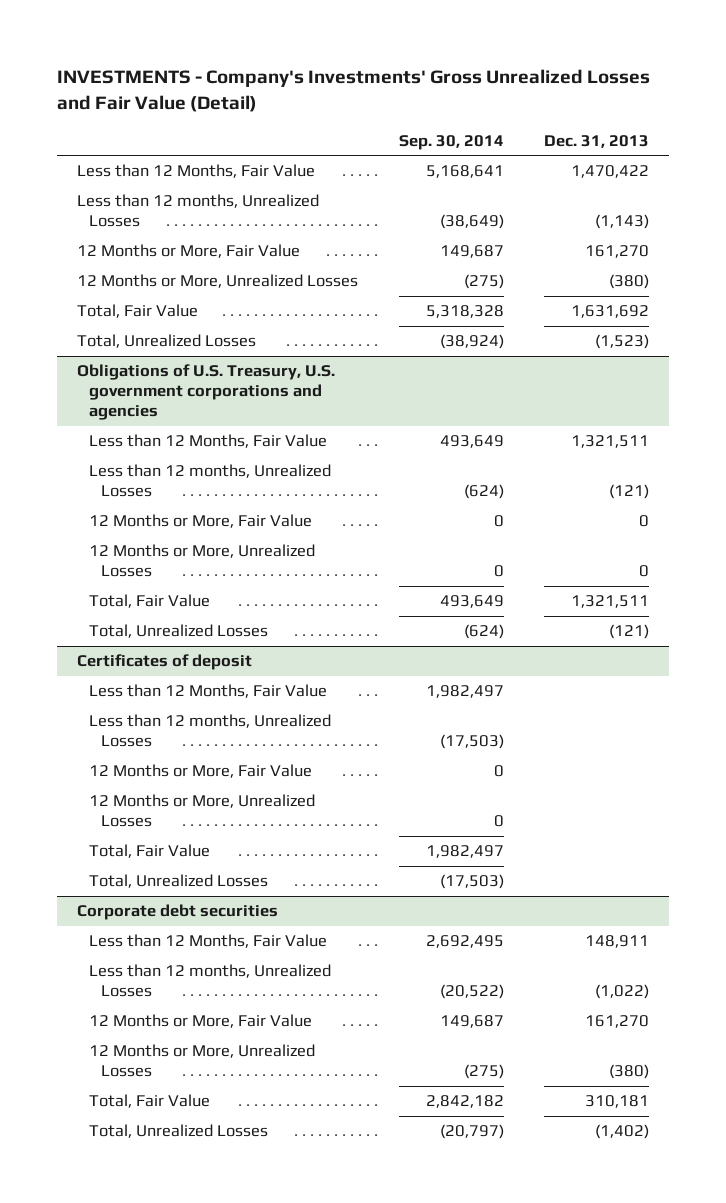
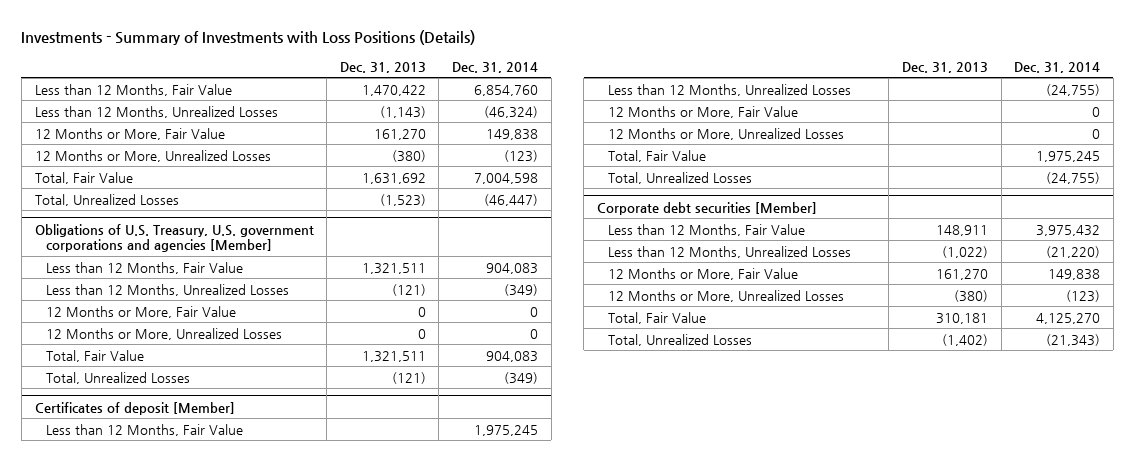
- INVESTMENTS - Company's Investments' Gross Unrealized Losses and Fair Value (Detail)
+ Investments - Summary of Investments with Loss Positions (Details)
- | Sep. 30, 2014 | Dec. 31, 2013
+ | Dec. 31, 2013 | Dec. 31, 2014
- Less than 12 months, Unrealized Losses | (38,649) | (1,143)
+ Less than 12 Months, Unrealized Losses | (1,143) | (46,324)
- Obligations of U.S. Treasury, U.S. government corporations and agencies
+ Obligations of U.S. Treasury, U.S. government corporations and agencies [Member]
- Less than 12 months, Unrealized Losses | (624) | (121)
+ Less than 12 Months, Unrealized Losses | (121) | (349)
- Certificates of deposit
+ Certificates of deposit [Member]
- Less than 12 months, Unrealized Losses | (17,503) |
+ Less than 12 Months, Unrealized Losses | | (24,755)
- Corporate debt securities
+ Corporate debt securities [Member]
- Less than 12 months, Unrealized Losses | (20,522) | (1,022)
+ Less than 12 Months, Unrealized Losses | (1,022) | (21,220)

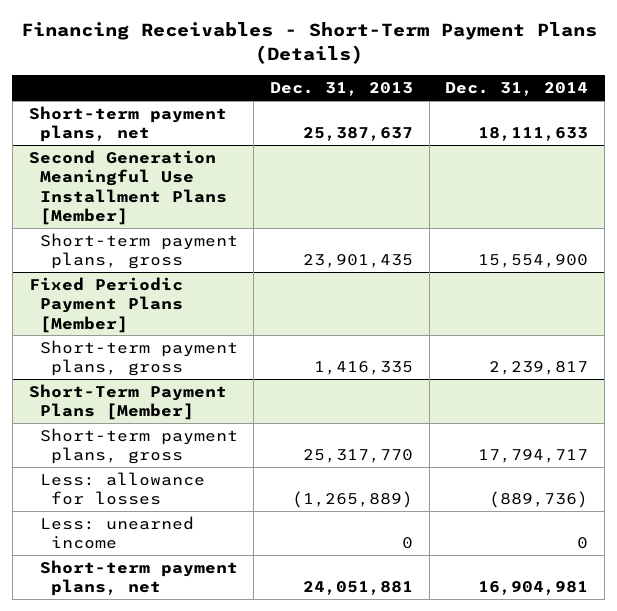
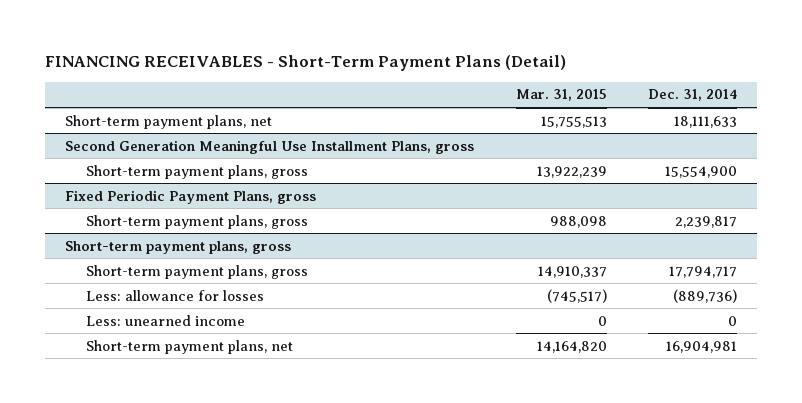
- Financing Receivables - Short-Term Payment Plans (Details)
+ FINANCING RECEIVABLES - Short-Term Payment Plans (Detail)
- | Dec. 31, 2013 | Dec. 31, 2014
+ | Mar. 31, 2015 | Dec. 31, 2014
- Second Generation Meaningful Use Installment Plans [Member]
+ Second Generation Meaningful Use Installment Plans, gross
- Fixed Periodic Payment Plans [Member]
+ Fixed Periodic Payment Plans, gross
- Short-Term Payment Plans [Member]
+ Short-term payment plans, gross

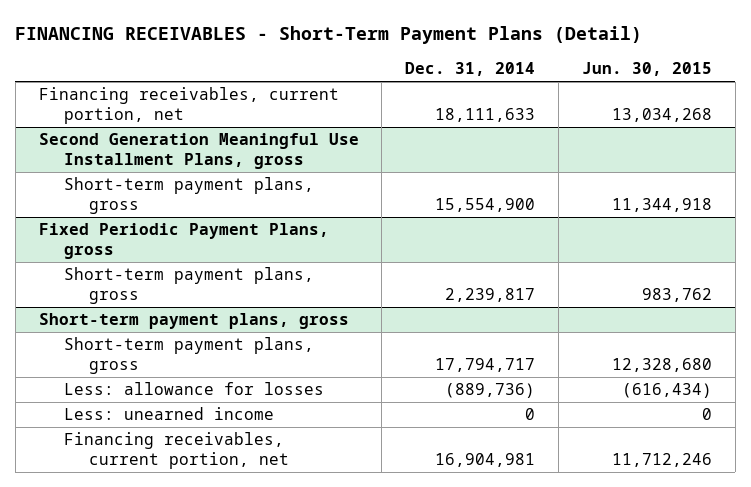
- | Mar. 31, 2015 | Dec. 31, 2014
+ | Dec. 31, 2014 | Jun. 30, 2015
- Short-term payment plans, net | 15,755,513 | 18,111,633
+ Financing receivables, current portion, net | 18,111,633 | 13,034,268
@ Short-term payment plans, gross
- Short-term payment plans, net | 14,164,820 | 16,904,981
+ Financing receivables, current portion, net | 16,904,981 | 11,712,246

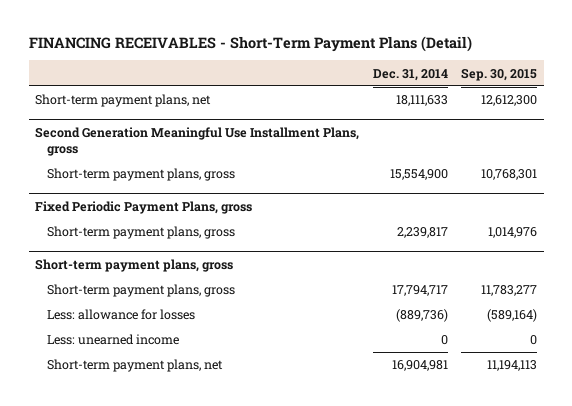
- | Dec. 31, 2014 | Jun. 30, 2015
+ | Dec. 31, 2014 | Sep. 30, 2015
- Financing receivables, current portion, net | 18,111,633 | 13,034,268
+ Short-term payment plans, net | 18,111,633 | 12,612,300
@ Short-term payment plans, gross
- Financing receivables, current portion, net | 16,904,981 | 11,712,246
+ Short-term payment plans, net | 16,904,981 | 11,194,113

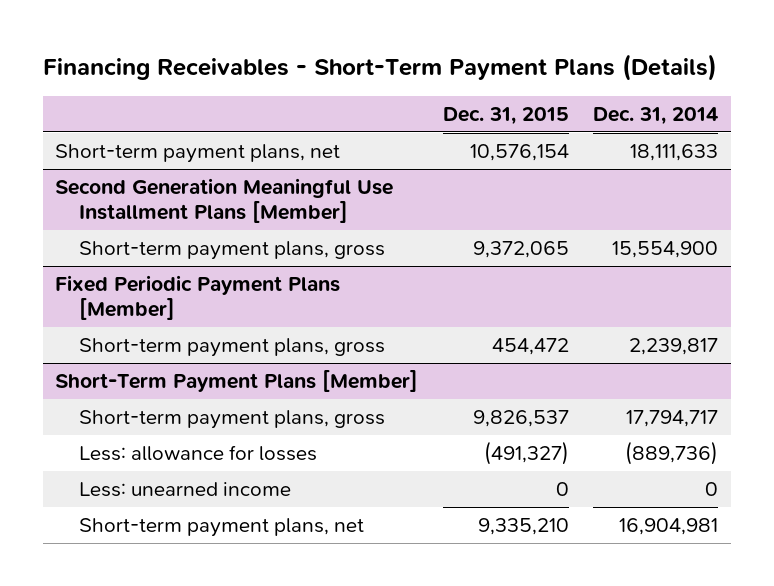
- FINANCING RECEIVABLES - Short-Term Payment Plans (Detail)
+ Financing Receivables - Short-Term Payment Plans (Details)
- | Dec. 31, 2014 | Sep. 30, 2015
+ | Dec. 31, 2015 | Dec. 31, 2014
- Second Generation Meaningful Use Installment Plans, gross
+ Second Generation Meaningful Use Installment Plans [Member]
- Fixed Periodic Payment Plans, gross
+ Fixed Periodic Payment Plans [Member]
- Short-term payment plans, gross
+ Short-Term Payment Plans [Member]

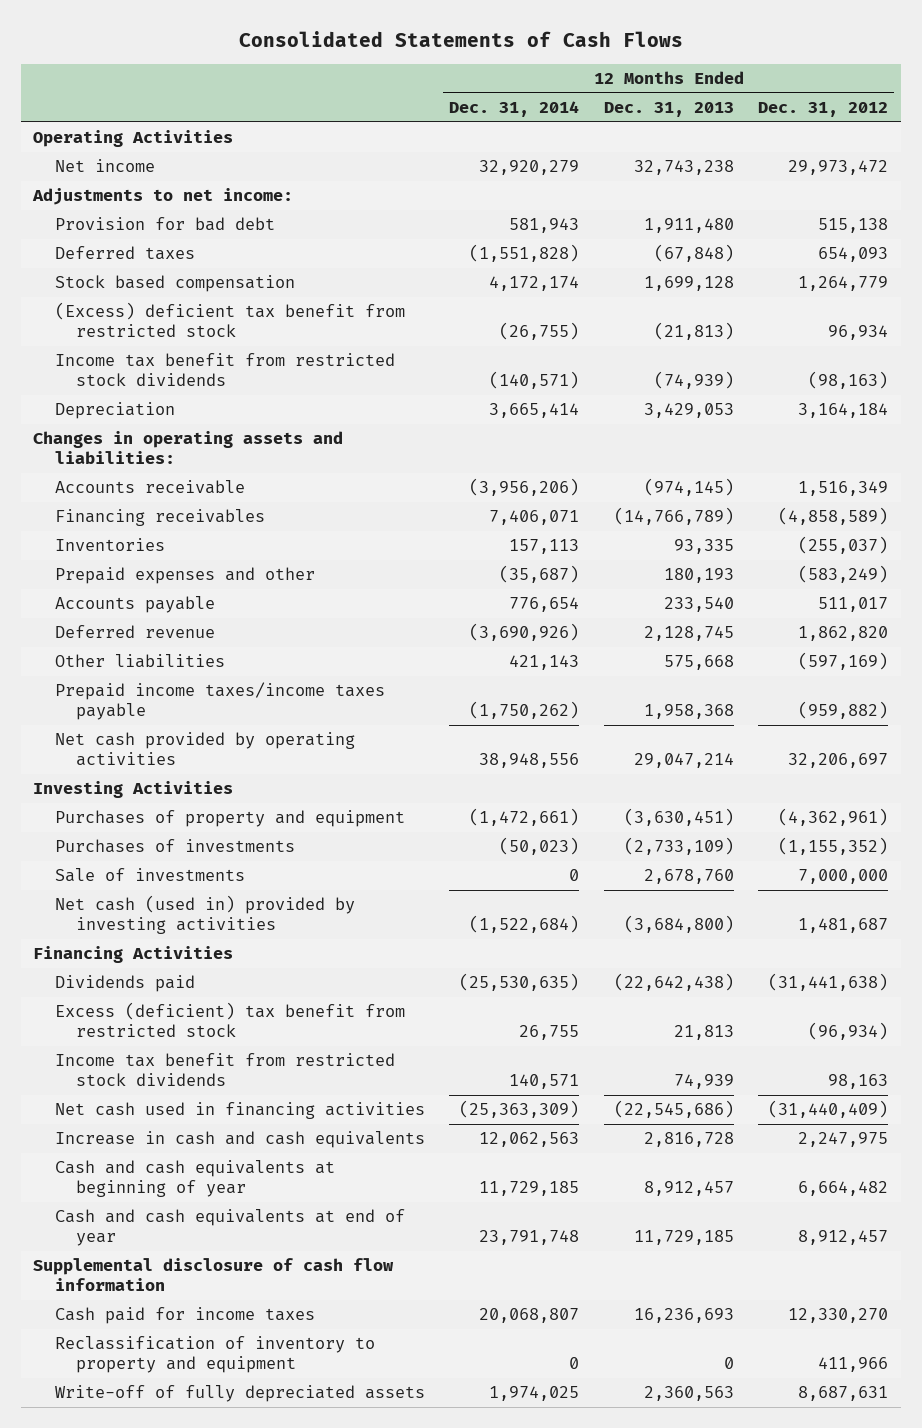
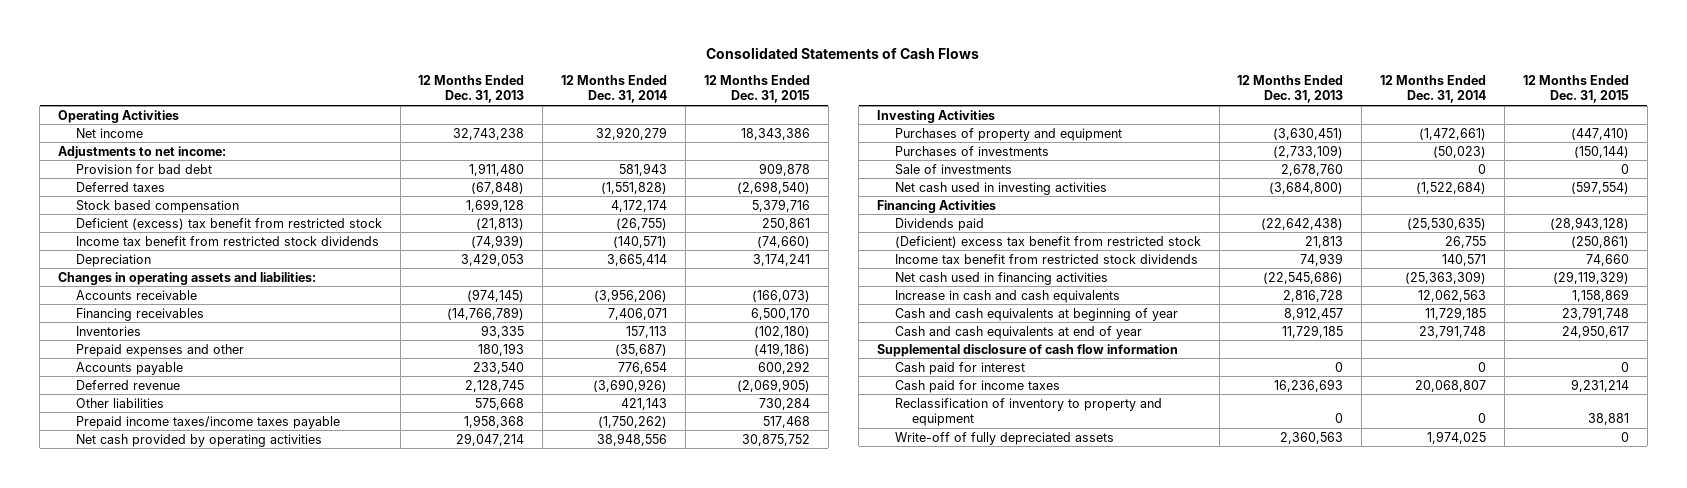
- | 12 Months Ended Dec. 31, 2014 | 12 Months Ended Dec. 31, 2013 | 12 Months Ended Dec. 31, 2012
+ | 12 Months Ended Dec. 31, 2013 | 12 Months Ended Dec. 31, 2014 | 12 Months Ended Dec. 31, 2015
- (Excess) deficient tax benefit from restricted stock | (26,755) | (21,813) | 96,934
+ Deficient (excess) tax benefit from restricted stock | (21,813) | (26,755) | 250,861
- Net cash (used in) provided by investing activities | (1,522,684) | (3,684,800) | 1,481,687
+ Net cash used in investing activities | (3,684,800) | (1,522,684) | (597,554)
- Excess (deficient) tax benefit from restricted stock | 26,755 | 21,813 | (96,934)
+ (Deficient) excess tax benefit from restricted stock | 21,813 | 26,755 | (250,861)
+ Cash paid for interest | 0 | 0 | 0

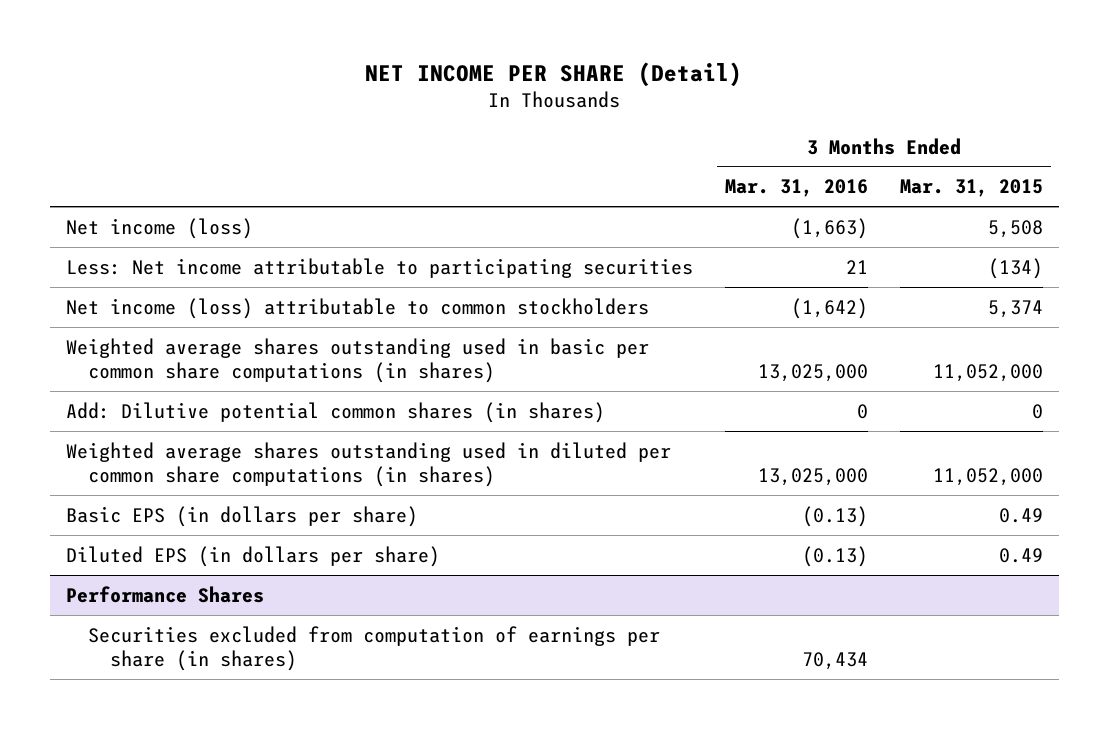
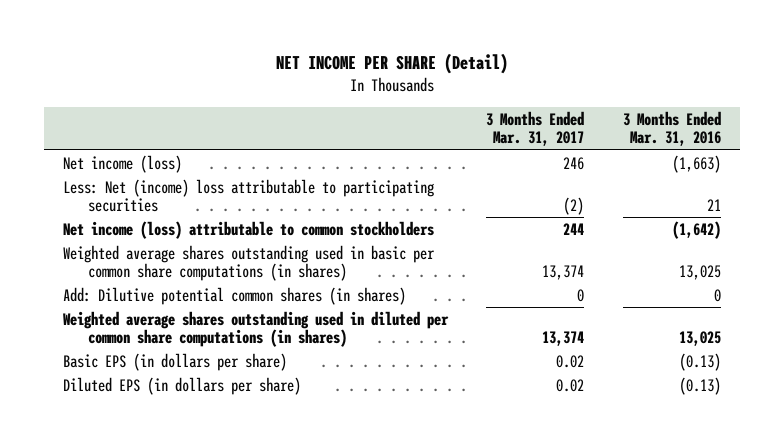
- | 3 Months Ended Mar. 31, 2016 | 3 Months Ended Mar. 31, 2015
+ | 3 Months Ended Mar. 31, 2017 | 3 Months Ended Mar. 31, 2016
- Less: Net income attributable to participating securities | 21 | (134)
+ Less: Net (income) loss attributable to participating securities | (2) | 21
- Weighted average shares outstanding used in basic per common share computations (in shares) | 13,025,000 | 11,052,000
+ Weighted average shares outstanding used in basic per common share computations (in shares) | 13,374 | 13,025
- Weighted average shares outstanding used in diluted per common share computations (in shares) | 13,025,000 | 11,052,000
+ Weighted average shares outstanding used in diluted per common share computations (in shares) | 13,374 | 13,025
- Performance Shares
- Securities excluded from computation of earnings per share (in shares) | 70,434 |

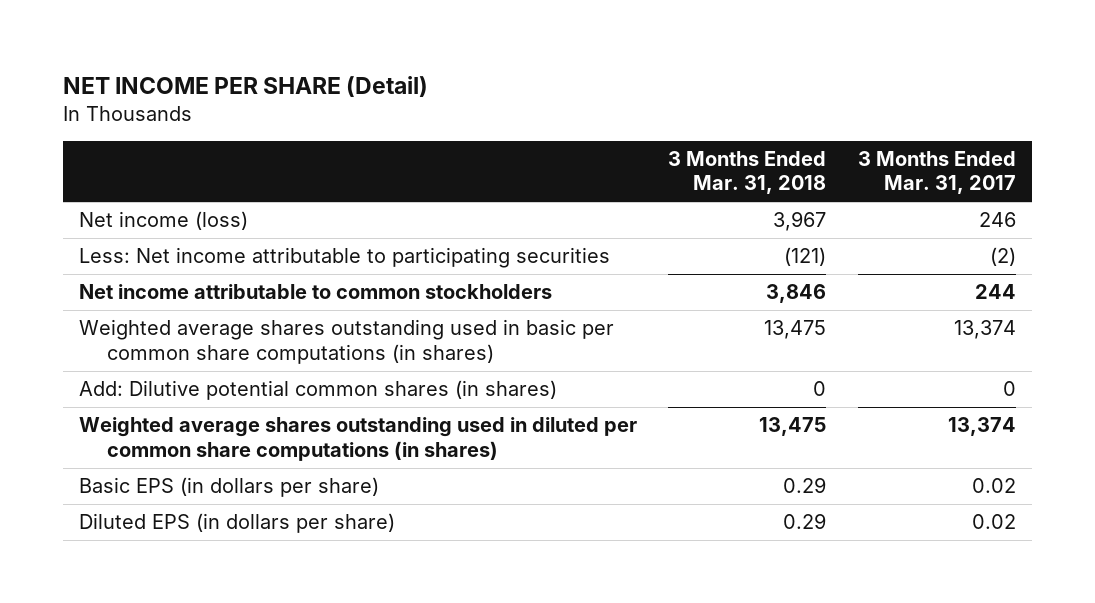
- | 3 Months Ended Mar. 31, 2017 | 3 Months Ended Mar. 31, 2016
+ | 3 Months Ended Mar. 31, 2018 | 3 Months Ended Mar. 31, 2017
- Less: Net (income) loss attributable to participating securities | (2) | 21
- Net income (loss) attributable to common stockholders | 244 | (1,642)
+ Less: Net income attributable to participating securities | (121) | (2)
+ Net income attributable to common stockholders | 3,846 | 244

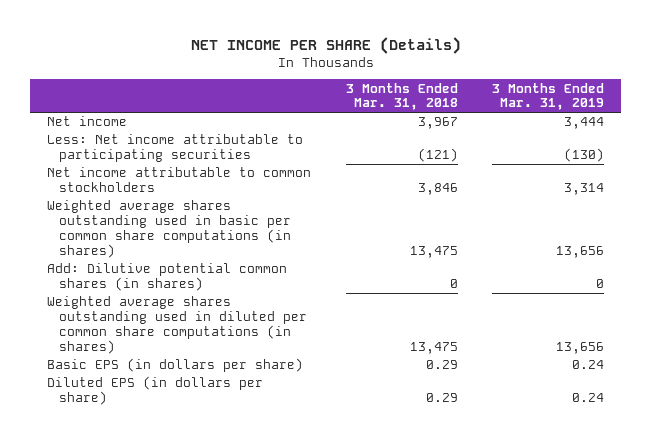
- NET INCOME PER SHARE (Detail)
+ NET INCOME PER SHARE (Details)
- | 3 Months Ended Mar. 31, 2018 | 3 Months Ended Mar. 31, 2017
+ | 3 Months Ended Mar. 31, 2018 | 3 Months Ended Mar. 31, 2019
- Net income (loss) | 3,967 | 246
+ Net income | 3,967 | 3,444

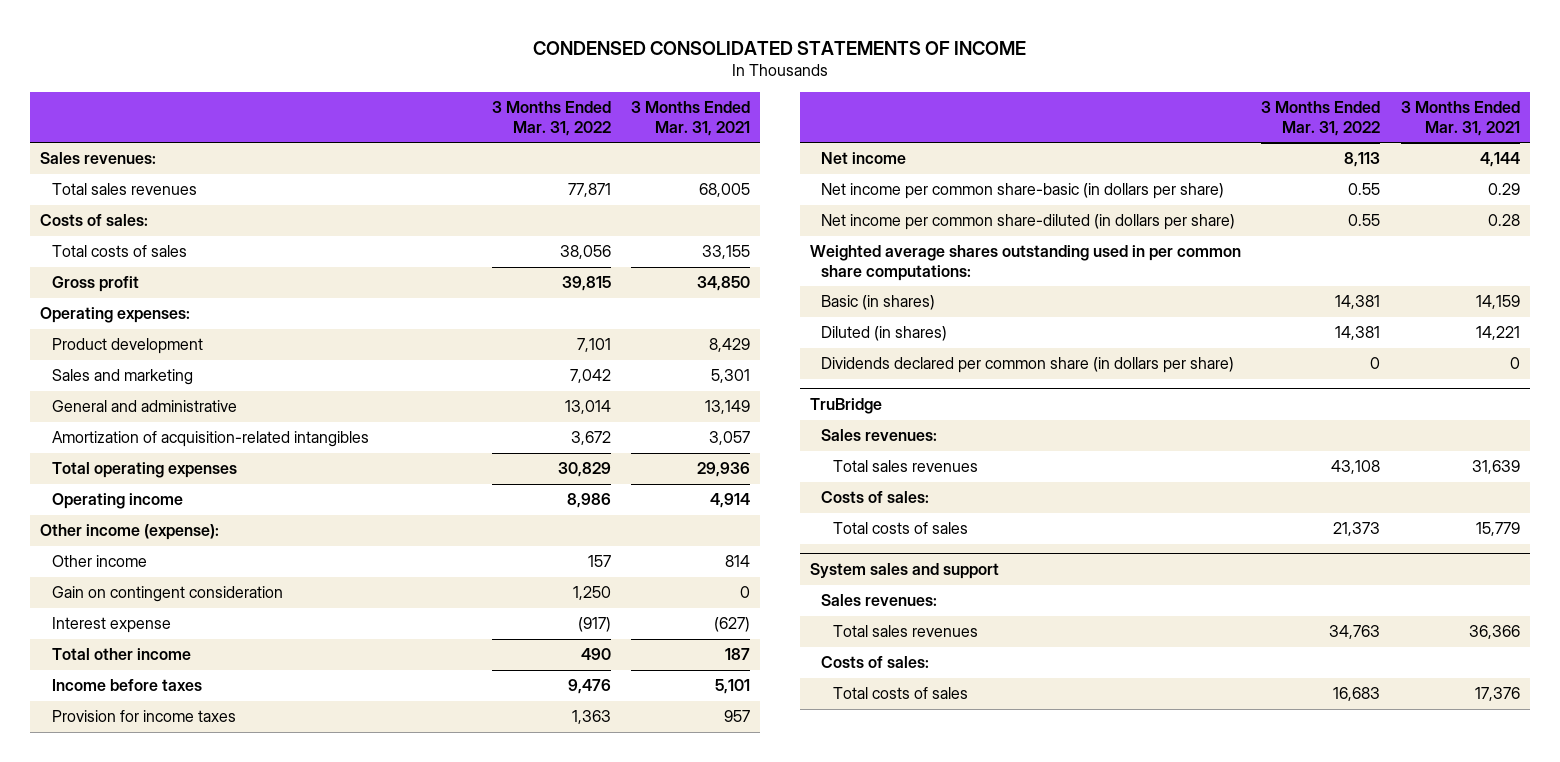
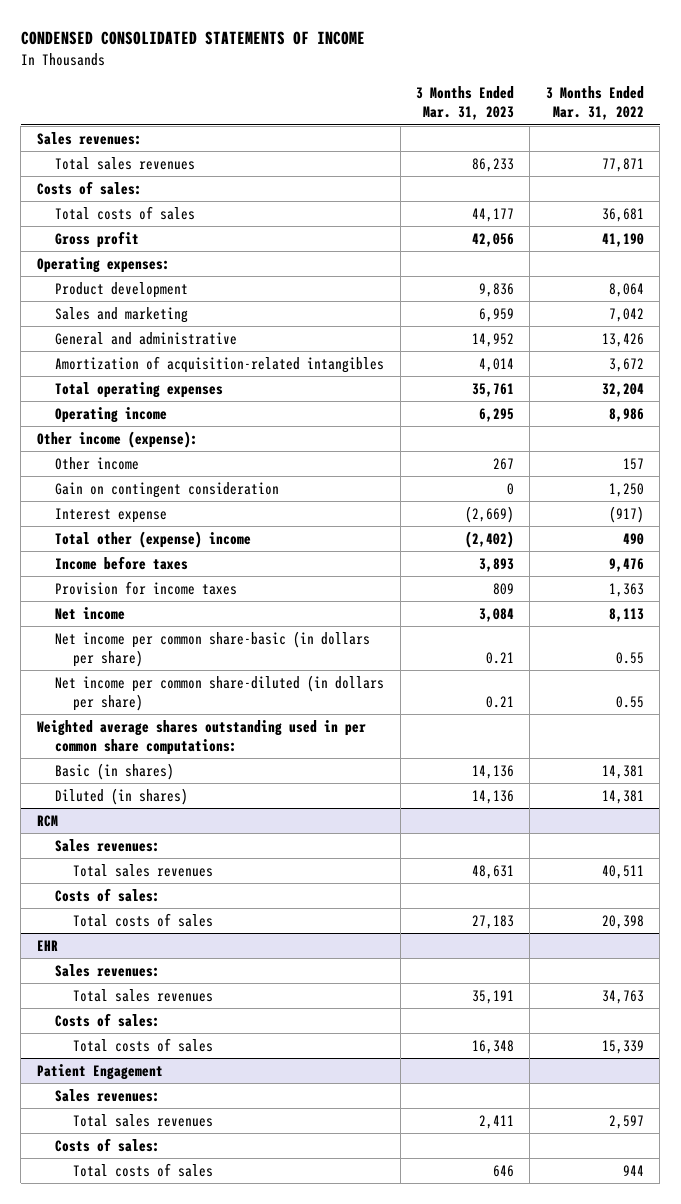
- | 3 Months Ended Mar. 31, 2022 | 3 Months Ended Mar. 31, 2021
+ | 3 Months Ended Mar. 31, 2023 | 3 Months Ended Mar. 31, 2022
- Total costs of sales | 38,056 | 33,155
- Gross profit | 39,815 | 34,850
+ Total costs of sales | 44,177 | 36,681
+ Gross profit | 42,056 | 41,190
- Product development | 7,101 | 8,429
+ Product development | 9,836 | 8,064
- General and administrative | 13,014 | 13,149
+ General and administrative | 14,952 | 13,426
- Total operating expenses | 30,829 | 29,936
+ Total operating expenses | 35,761 | 32,204
- Total other income | 490 | 187
+ Total other (expense) income | (2,402) | 490
- Dividends declared per common share (in dollars per share) | 0 | 0
- TruBridge
+ RCM
- Total sales revenues | 43,108 | 31,639
+ Total sales revenues | 48,631 | 40,511
- Total costs of sales | 21,373 | 15,779
- System sales and support
+ Total costs of sales | 27,183 | 20,398
+ EHR
- Total costs of sales | 16,683 | 17,376
+ Total costs of sales | 16,348 | 15,339
+ Patient Engagement
+ Sales revenues:
+ Total sales revenues | 2,411 | 2,597
+ Costs of sales:
+ Total costs of sales | 646 | 944

